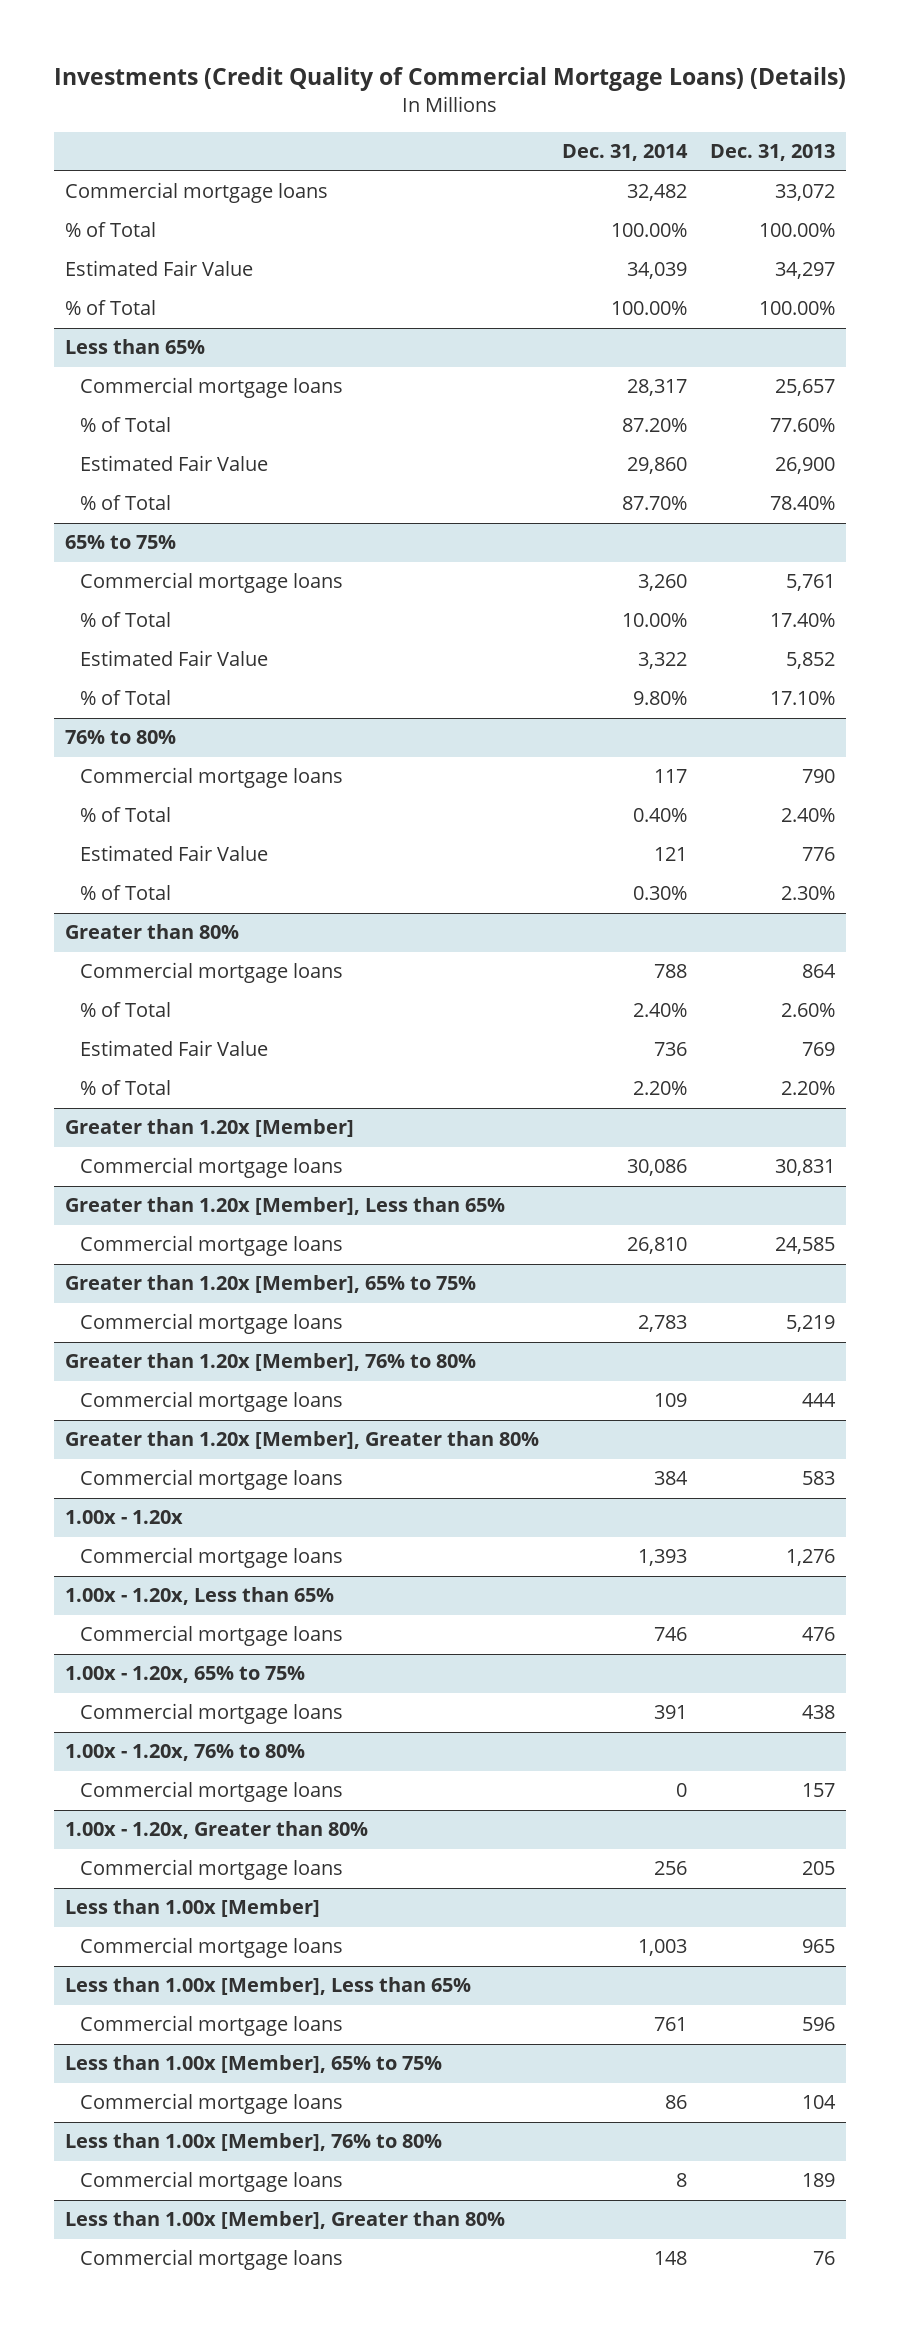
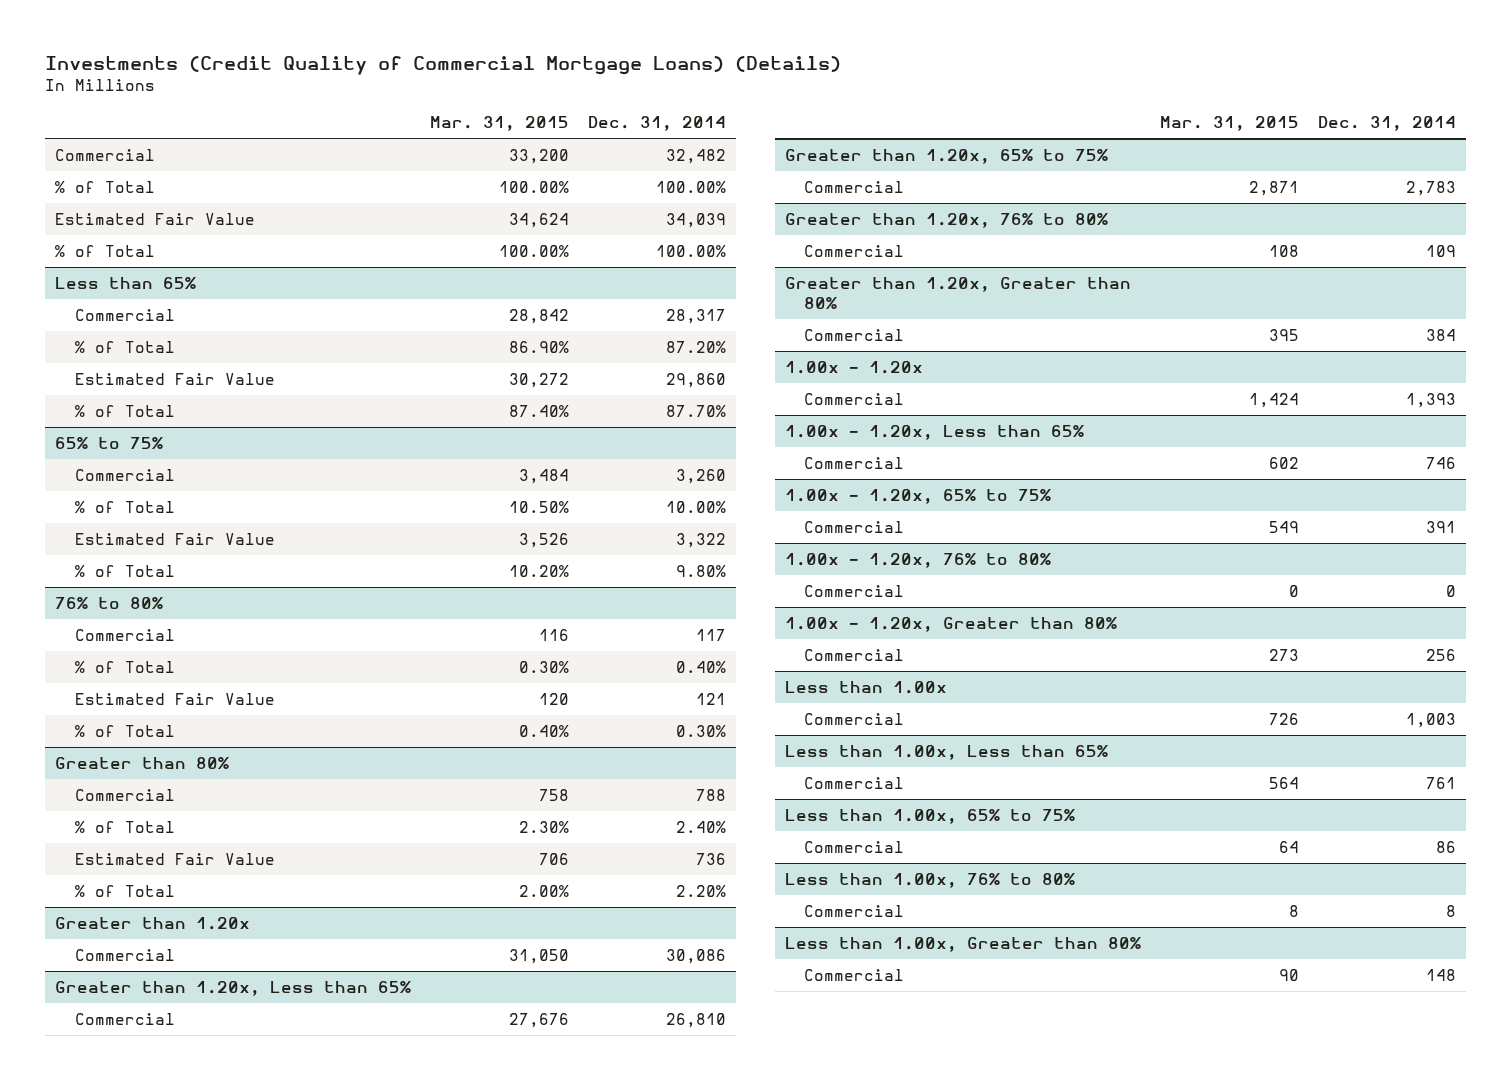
- | Dec. 31, 2014 | Dec. 31, 2013
+ | Mar. 31, 2015 | Dec. 31, 2014
- Commercial mortgage loans | 32,482 | 33,072
+ Commercial | 33,200 | 32,482
@ Less than 65%
- Commercial mortgage loans | 28,317 | 25,657
+ Commercial | 28,842 | 28,317
@ 65% to 75%
- Commercial mortgage loans | 3,260 | 5,761
+ Commercial | 3,484 | 3,260
@ 76% to 80%
- Commercial mortgage loans | 117 | 790
+ Commercial | 116 | 117
@ Greater than 80%
- Commercial mortgage loans | 788 | 864
+ Commercial | 758 | 788
- Greater than 1.20x [Member]
- Commercial mortgage loans | 30,086 | 30,831
- Greater than 1.20x [Member], Less than 65%
- Commercial mortgage loans | 26,810 | 24,585
- Greater than 1.20x [Member], 65% to 75%
- Commercial mortgage loans | 2,783 | 5,219
- Greater than 1.20x [Member], 76% to 80%
- Commercial mortgage loans | 109 | 444
- Greater than 1.20x [Member], Greater than 80%
- Commercial mortgage loans | 384 | 583
+ Greater than 1.20x
+ Commercial | 31,050 | 30,086
+ Greater than 1.20x, Less than 65%
+ Commercial | 27,676 | 26,810
+ Greater than 1.20x, 65% to 75%
+ Commercial | 2,871 | 2,783
+ Greater than 1.20x, 76% to 80%
+ Commercial | 108 | 109
+ Greater than 1.20x, Greater than 80%
+ Commercial | 395 | 384
@ 1.00x - 1.20x
- Commercial mortgage loans | 1,393 | 1,276
+ Commercial | 1,424 | 1,393
@ 1.00x - 1.20x, Less than 65%
- Commercial mortgage loans | 746 | 476
+ Commercial | 602 | 746
@ 1.00x - 1.20x, 65% to 75%
- Commercial mortgage loans | 391 | 438
+ Commercial | 549 | 391
@ 1.00x - 1.20x, 76% to 80%
- Commercial mortgage loans | 0 | 157
+ Commercial | 0 | 0
@ 1.00x - 1.20x, Greater than 80%
- Commercial mortgage loans | 256 | 205
- Less than 1.00x [Member]
- Commercial mortgage loans | 1,003 | 965
- Less than 1.00x [Member], Less than 65%
- Commercial mortgage loans | 761 | 596
- Less than 1.00x [Member], 65% to 75%
- Commercial mortgage loans | 86 | 104
- Less than 1.00x [Member], 76% to 80%
- Commercial mortgage loans | 8 | 189
- Less than 1.00x [Member], Greater than 80%
- Commercial mortgage loans | 148 | 76
@ 1.00x - 1.20x, Greater than 80%
+ Commercial | 273 | 256
+ Less than 1.00x
+ Commercial | 726 | 1,003
+ Less than 1.00x, Less than 65%
+ Commercial | 564 | 761
+ Less than 1.00x, 65% to 75%
+ Commercial | 64 | 86
+ Less than 1.00x, 76% to 80%
+ Commercial | 8 | 8
+ Less than 1.00x, Greater than 80%
+ Commercial | 90 | 148

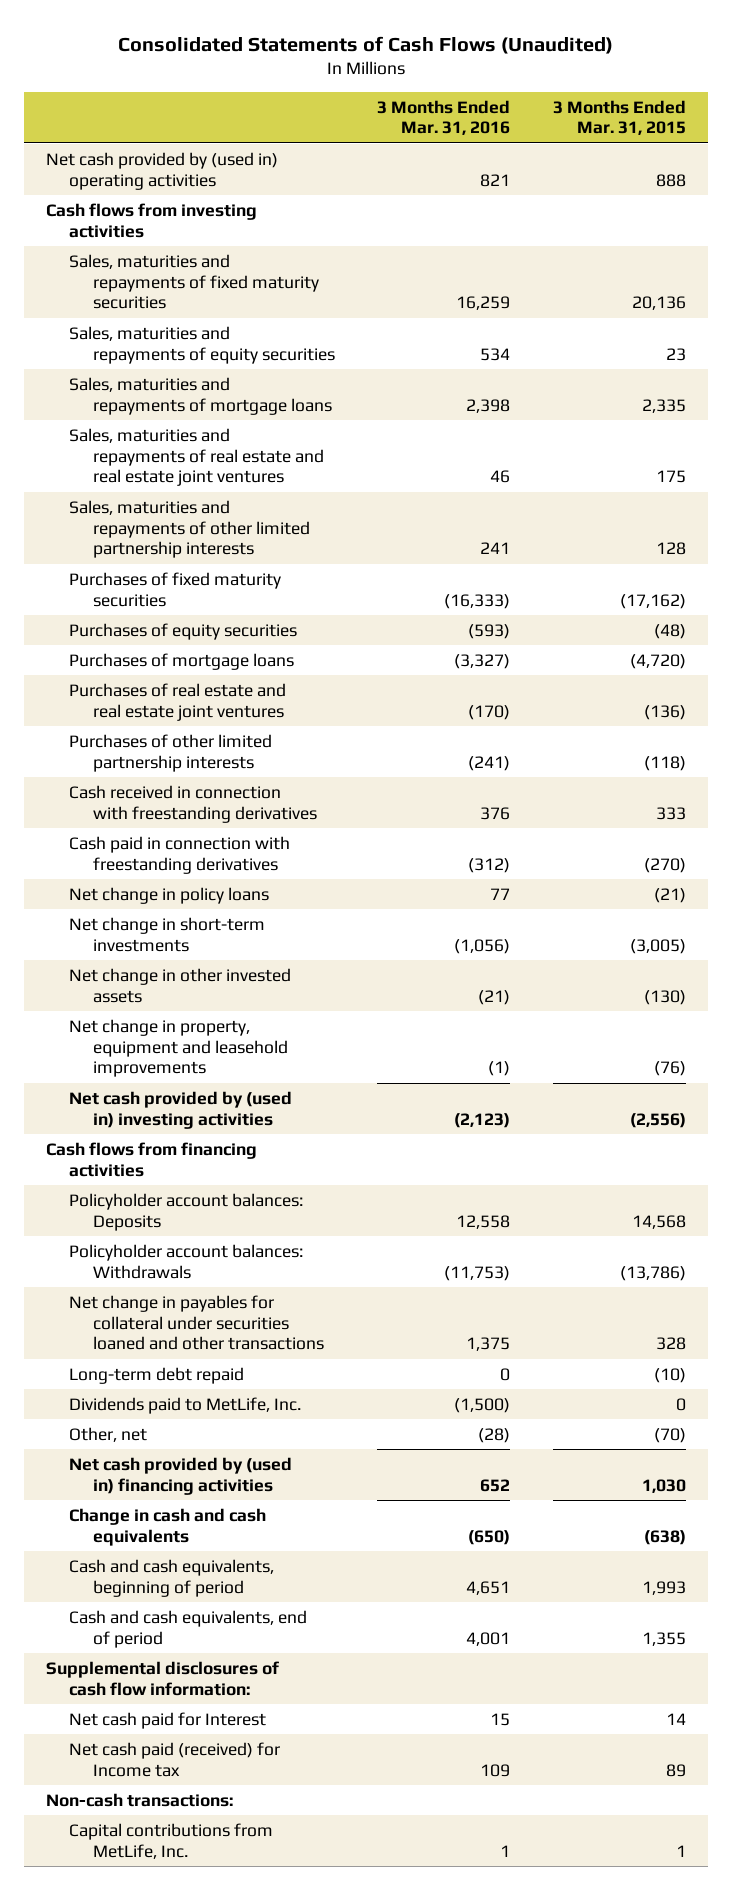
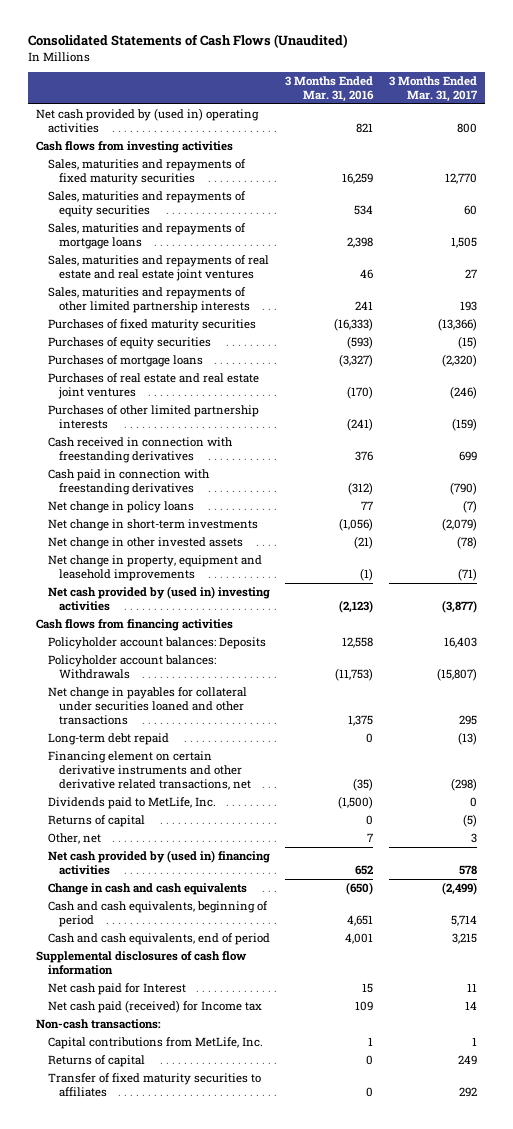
- | 3 Months Ended Mar. 31, 2016 | 3 Months Ended Mar. 31, 2015
+ | 3 Months Ended Mar. 31, 2016 | 3 Months Ended Mar. 31, 2017
+ Financing element on certain derivative instruments and other derivative related transactions, net | (35) | (298)
- Other, net | (28) | (70)
+ Returns of capital | 0 | (5)
+ Other, net | 7 | 3
- Supplemental disclosures of cash flow information:
+ Supplemental disclosures of cash flow information
+ Returns of capital | 0 | 249
+ Transfer of fixed maturity securities to affiliates | 0 | 292

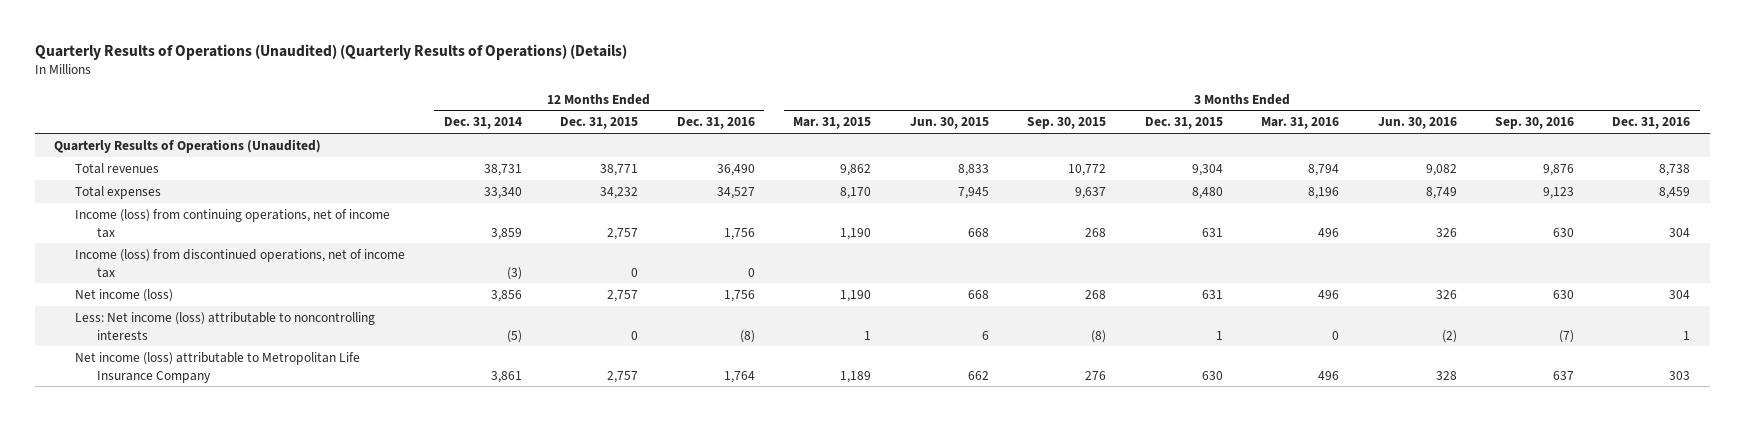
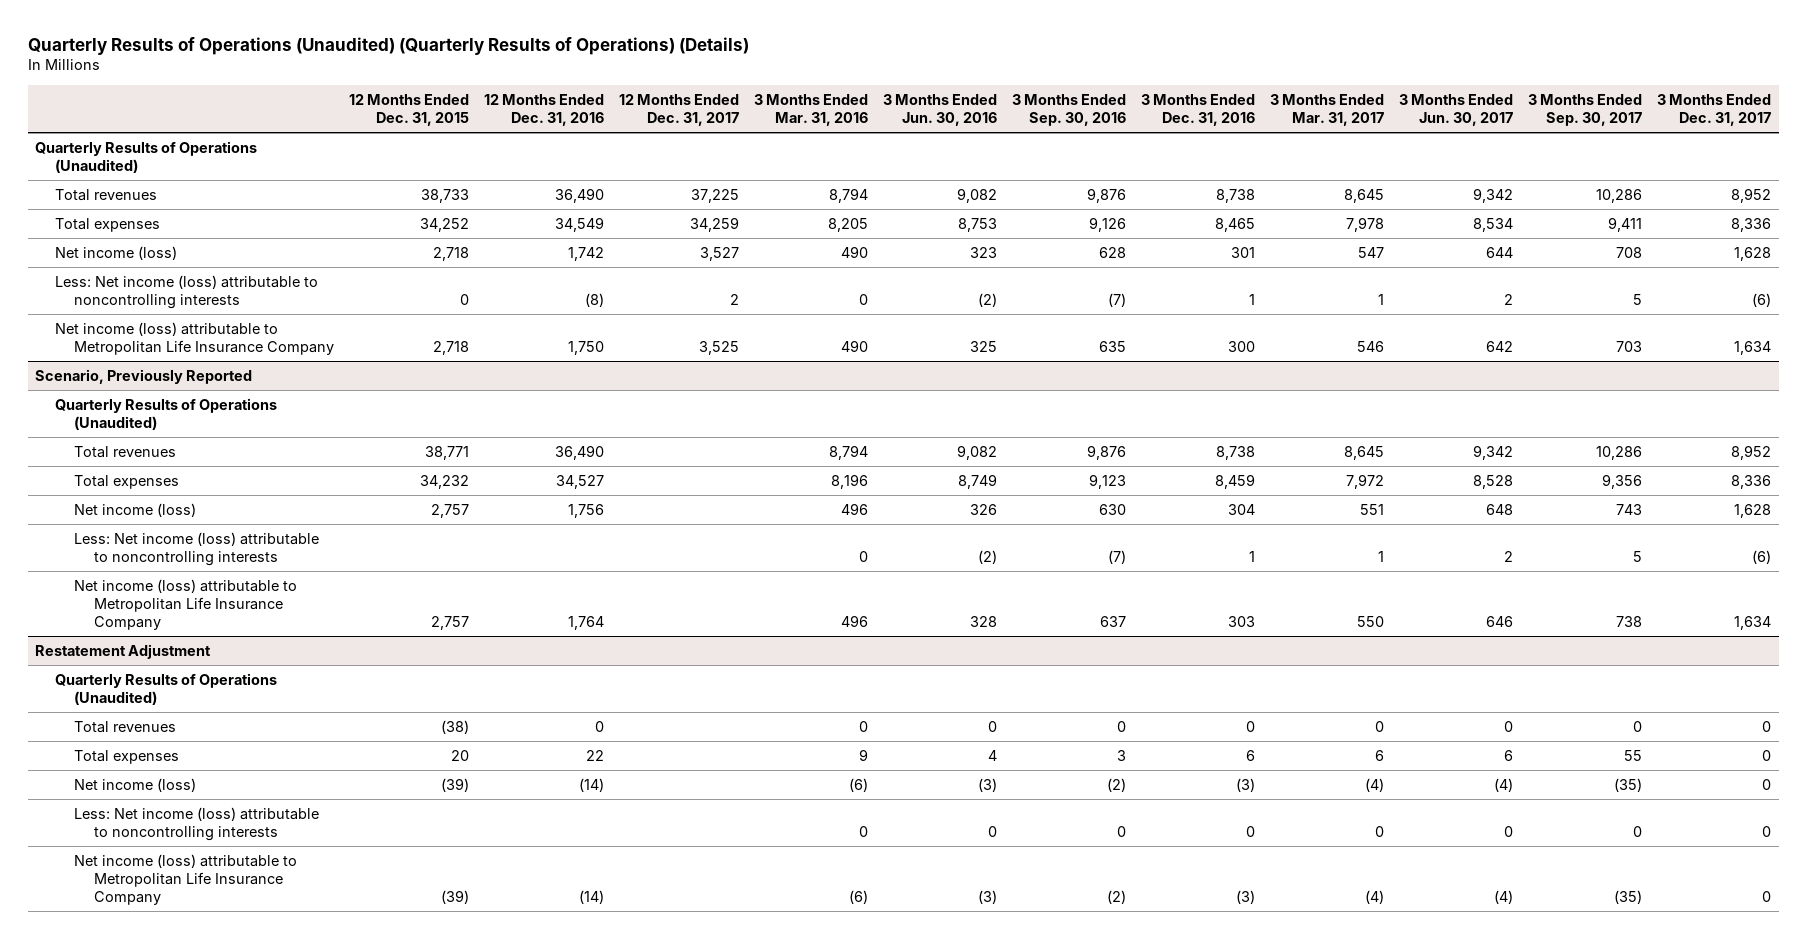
- | 12 Months Ended Dec. 31, 2014 | 12 Months Ended Dec. 31, 2015 | 12 Months Ended Dec. 31, 2016 | 3 Months Ended Mar. 31, 2015 | 3 Months Ended Jun. 30, 2015 | 3 Months Ended Sep. 30, 2015 | 3 Months Ended Dec. 31, 2015 | 3 Months Ended Mar. 31, 2016 | 3 Months Ended Jun. 30, 2016 | 3 Months Ended Sep. 30, 2016 | 3 Months Ended Dec. 31, 2016
+ | 12 Months Ended Dec. 31, 2015 | 12 Months Ended Dec. 31, 2016 | 12 Months Ended Dec. 31, 2017 | 3 Months Ended Mar. 31, 2016 | 3 Months Ended Jun. 30, 2016 | 3 Months Ended Sep. 30, 2016 | 3 Months Ended Dec. 31, 2016 | 3 Months Ended Mar. 31, 2017 | 3 Months Ended Jun. 30, 2017 | 3 Months Ended Sep. 30, 2017 | 3 Months Ended Dec. 31, 2017
+ Total revenues | 38,733 | 36,490 | 37,225 | 8,794 | 9,082 | 9,876 | 8,738 | 8,645 | 9,342 | 10,286 | 8,952
+ Total expenses | 34,252 | 34,549 | 34,259 | 8,205 | 8,753 | 9,126 | 8,465 | 7,978 | 8,534 | 9,411 | 8,336
+ Net income (loss) | 2,718 | 1,742 | 3,527 | 490 | 323 | 628 | 301 | 547 | 644 | 708 | 1,628
moved up: Less: Net income (loss) attributable to noncontrolling interests | 0 | (8) | 2 | 0 | (2) | (7) | 1 | 1 | 2 | 5 | (6)
+ Net income (loss) attributable to Metropolitan Life Insurance Company | 2,718 | 1,750 | 3,525 | 490 | 325 | 635 | 300 | 546 | 642 | 703 | 1,634
+ Scenario, Previously Reported
+ Quarterly Results of Operations (Unaudited)
- Income (loss) from continuing operations, net of income tax | 3,859 | 2,757 | 1,756 | 1,190 | 668 | 268 | 631 | 496 | 326 | 630 | 304
- Income (loss) from discontinued operations, net of income tax | (3) | 0 | 0 | | | | | | | |
+ Less: Net income (loss) attributable to noncontrolling interests | | | | 0 | (2) | (7) | 1 | 1 | 2 | 5 | (6)
+ Restatement Adjustment
+ Quarterly Results of Operations (Unaudited)
+ Total revenues | (38) | 0 | | 0 | 0 | 0 | 0 | 0 | 0 | 0 | 0
+ Total expenses | 20 | 22 | | 9 | 4 | 3 | 6 | 6 | 6 | 55 | 0
+ Net income (loss) | (39) | (14) | | (6) | (3) | (2) | (3) | (4) | (4) | (35) | 0
+ Less: Net income (loss) attributable to noncontrolling interests | | | | 0 | 0 | 0 | 0 | 0 | 0 | 0 | 0
+ Net income (loss) attributable to Metropolitan Life Insurance Company | (39) | (14) | | (6) | (3) | (2) | (3) | (4) | (4) | (35) | 0

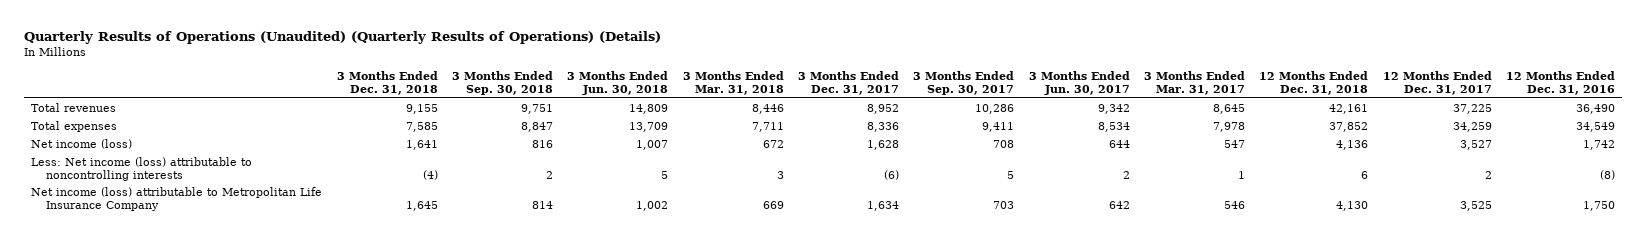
- | 12 Months Ended Dec. 31, 2015 | 12 Months Ended Dec. 31, 2016 | 12 Months Ended Dec. 31, 2017 | 3 Months Ended Mar. 31, 2016 | 3 Months Ended Jun. 30, 2016 | 3 Months Ended Sep. 30, 2016 | 3 Months Ended Dec. 31, 2016 | 3 Months Ended Mar. 31, 2017 | 3 Months Ended Jun. 30, 2017 | 3 Months Ended Sep. 30, 2017 | 3 Months Ended Dec. 31, 2017
+ | 3 Months Ended Dec. 31, 2018 | 3 Months Ended Sep. 30, 2018 | 3 Months Ended Jun. 30, 2018 | 3 Months Ended Mar. 31, 2018 | 3 Months Ended Dec. 31, 2017 | 3 Months Ended Sep. 30, 2017 | 3 Months Ended Jun. 30, 2017 | 3 Months Ended Mar. 31, 2017 | 12 Months Ended Dec. 31, 2018 | 12 Months Ended Dec. 31, 2017 | 12 Months Ended Dec. 31, 2016
- Quarterly Results of Operations (Unaudited)
- Scenario, Previously Reported
- Quarterly Results of Operations (Unaudited)
- Total revenues | 38,771 | 36,490 | | 8,794 | 9,082 | 9,876 | 8,738 | 8,645 | 9,342 | 10,286 | 8,952
- Total expenses | 34,232 | 34,527 | | 8,196 | 8,749 | 9,123 | 8,459 | 7,972 | 8,528 | 9,356 | 8,336
- Net income (loss) | 2,757 | 1,756 | | 496 | 326 | 630 | 304 | 551 | 648 | 743 | 1,628
- Less: Net income (loss) attributable to noncontrolling interests | | | | 0 | (2) | (7) | 1 | 1 | 2 | 5 | (6)
- Net income (loss) attributable to Metropolitan Life Insurance Company | 2,757 | 1,764 | | 496 | 328 | 637 | 303 | 550 | 646 | 738 | 1,634
- Restatement Adjustment
- Quarterly Results of Operations (Unaudited)
- Total revenues | (38) | 0 | | 0 | 0 | 0 | 0 | 0 | 0 | 0 | 0
- Total expenses | 20 | 22 | | 9 | 4 | 3 | 6 | 6 | 6 | 55 | 0
- Net income (loss) | (39) | (14) | | (6) | (3) | (2) | (3) | (4) | (4) | (35) | 0
- Less: Net income (loss) attributable to noncontrolling interests | | | | 0 | 0 | 0 | 0 | 0 | 0 | 0 | 0
- Net income (loss) attributable to Metropolitan Life Insurance Company | (39) | (14) | | (6) | (3) | (2) | (3) | (4) | (4) | (35) | 0

